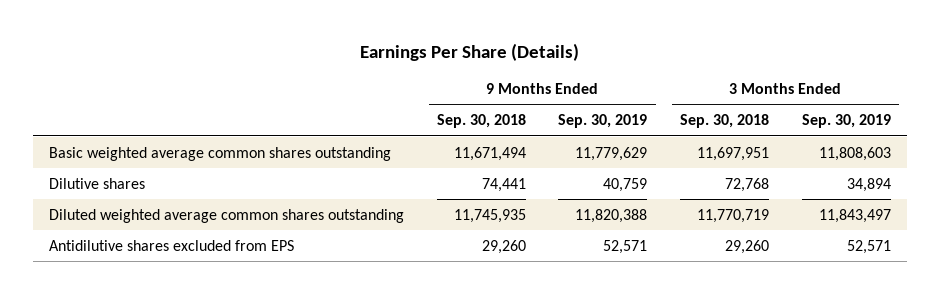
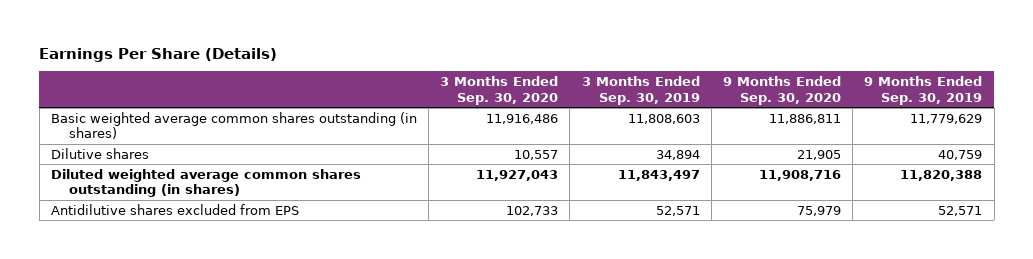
- | 9 Months Ended Sep. 30, 2018 | 9 Months Ended Sep. 30, 2019 | 3 Months Ended Sep. 30, 2018 | 3 Months Ended Sep. 30, 2019
+ | 3 Months Ended Sep. 30, 2020 | 3 Months Ended Sep. 30, 2019 | 9 Months Ended Sep. 30, 2020 | 9 Months Ended Sep. 30, 2019
- Basic weighted average common shares outstanding | 11,671,494 | 11,779,629 | 11,697,951 | 11,808,603
+ Basic weighted average common shares outstanding (in shares) | 11,916,486 | 11,808,603 | 11,886,811 | 11,779,629
- Diluted weighted average common shares outstanding | 11,745,935 | 11,820,388 | 11,770,719 | 11,843,497
+ Diluted weighted average common shares outstanding (in shares) | 11,927,043 | 11,843,497 | 11,908,716 | 11,820,388

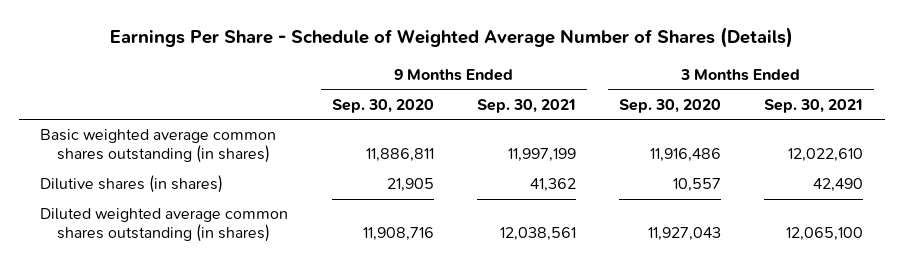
- Earnings Per Share (Details)
+ Earnings Per Share - Schedule of Weighted Average Number of Shares (Details)
- | 3 Months Ended Sep. 30, 2020 | 3 Months Ended Sep. 30, 2019 | 9 Months Ended Sep. 30, 2020 | 9 Months Ended Sep. 30, 2019
+ | 9 Months Ended Sep. 30, 2020 | 9 Months Ended Sep. 30, 2021 | 3 Months Ended Sep. 30, 2020 | 3 Months Ended Sep. 30, 2021
- Dilutive shares | 10,557 | 34,894 | 21,905 | 40,759
+ Dilutive shares (in shares) | 21,905 | 41,362 | 10,557 | 42,490
- Antidilutive shares excluded from EPS | 102,733 | 52,571 | 75,979 | 52,571

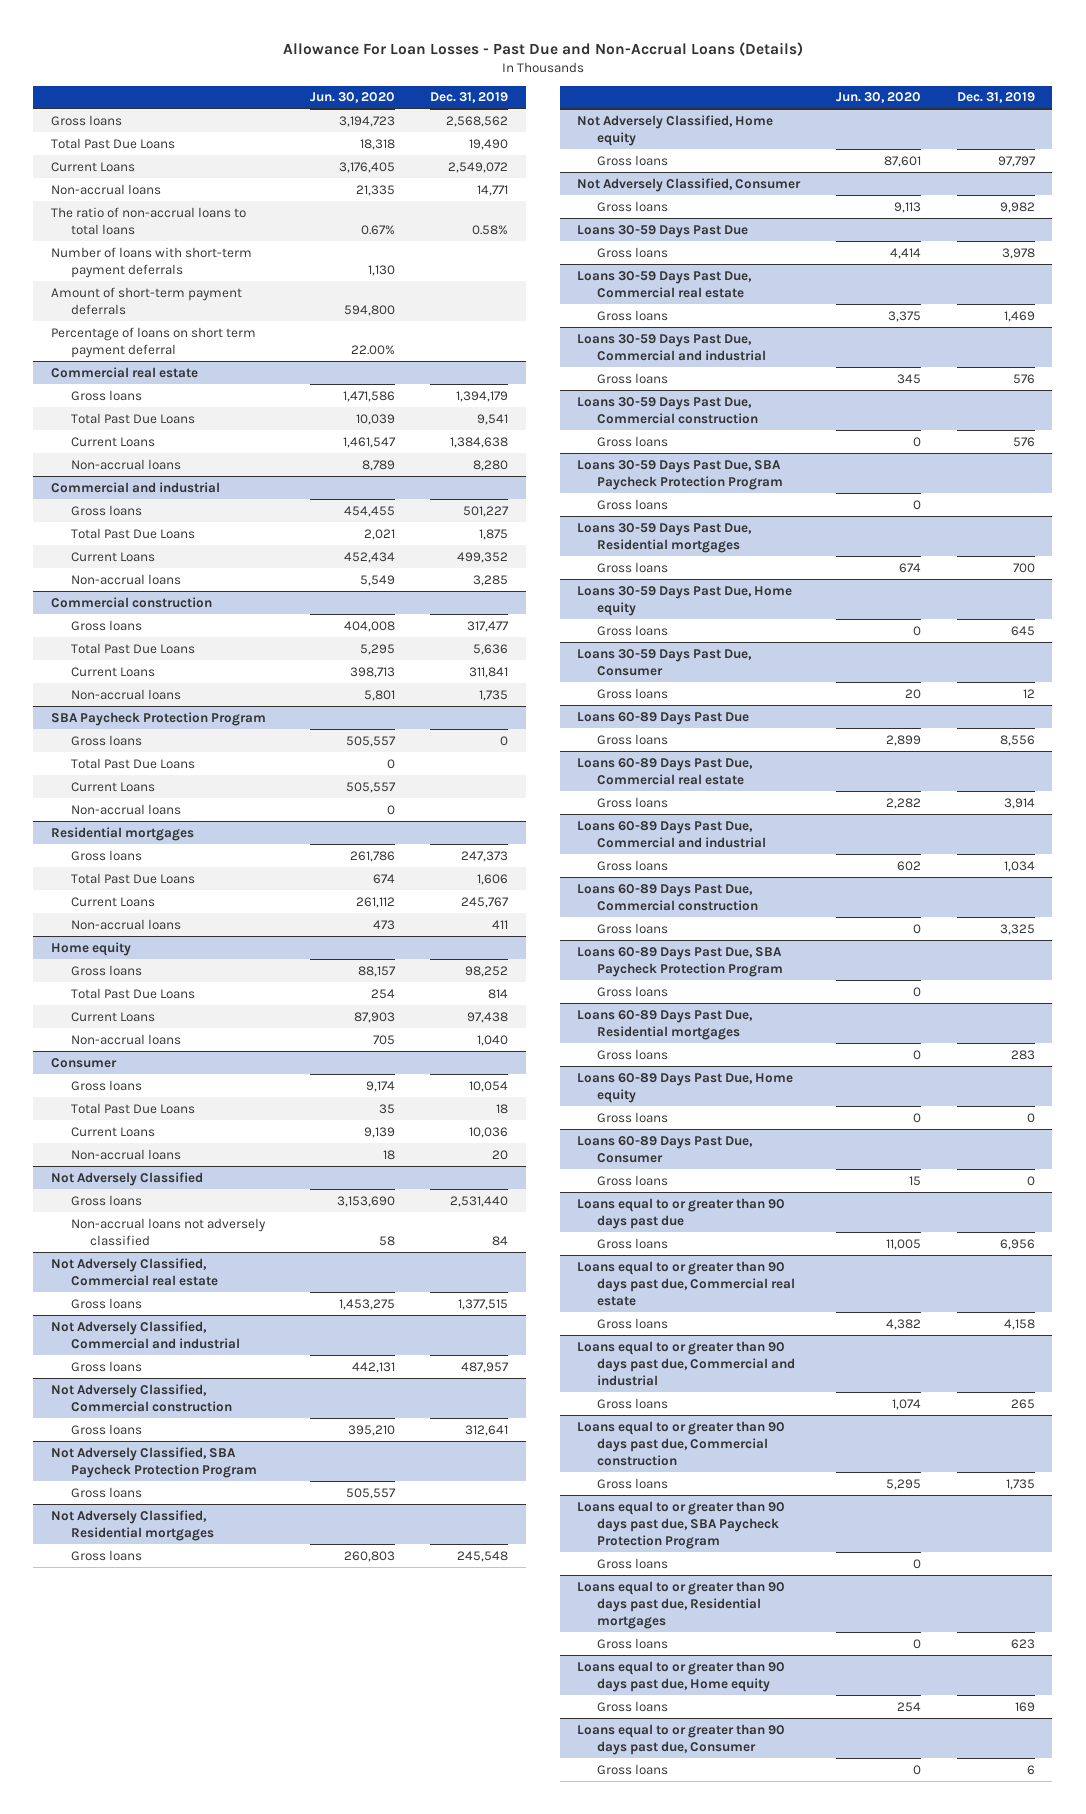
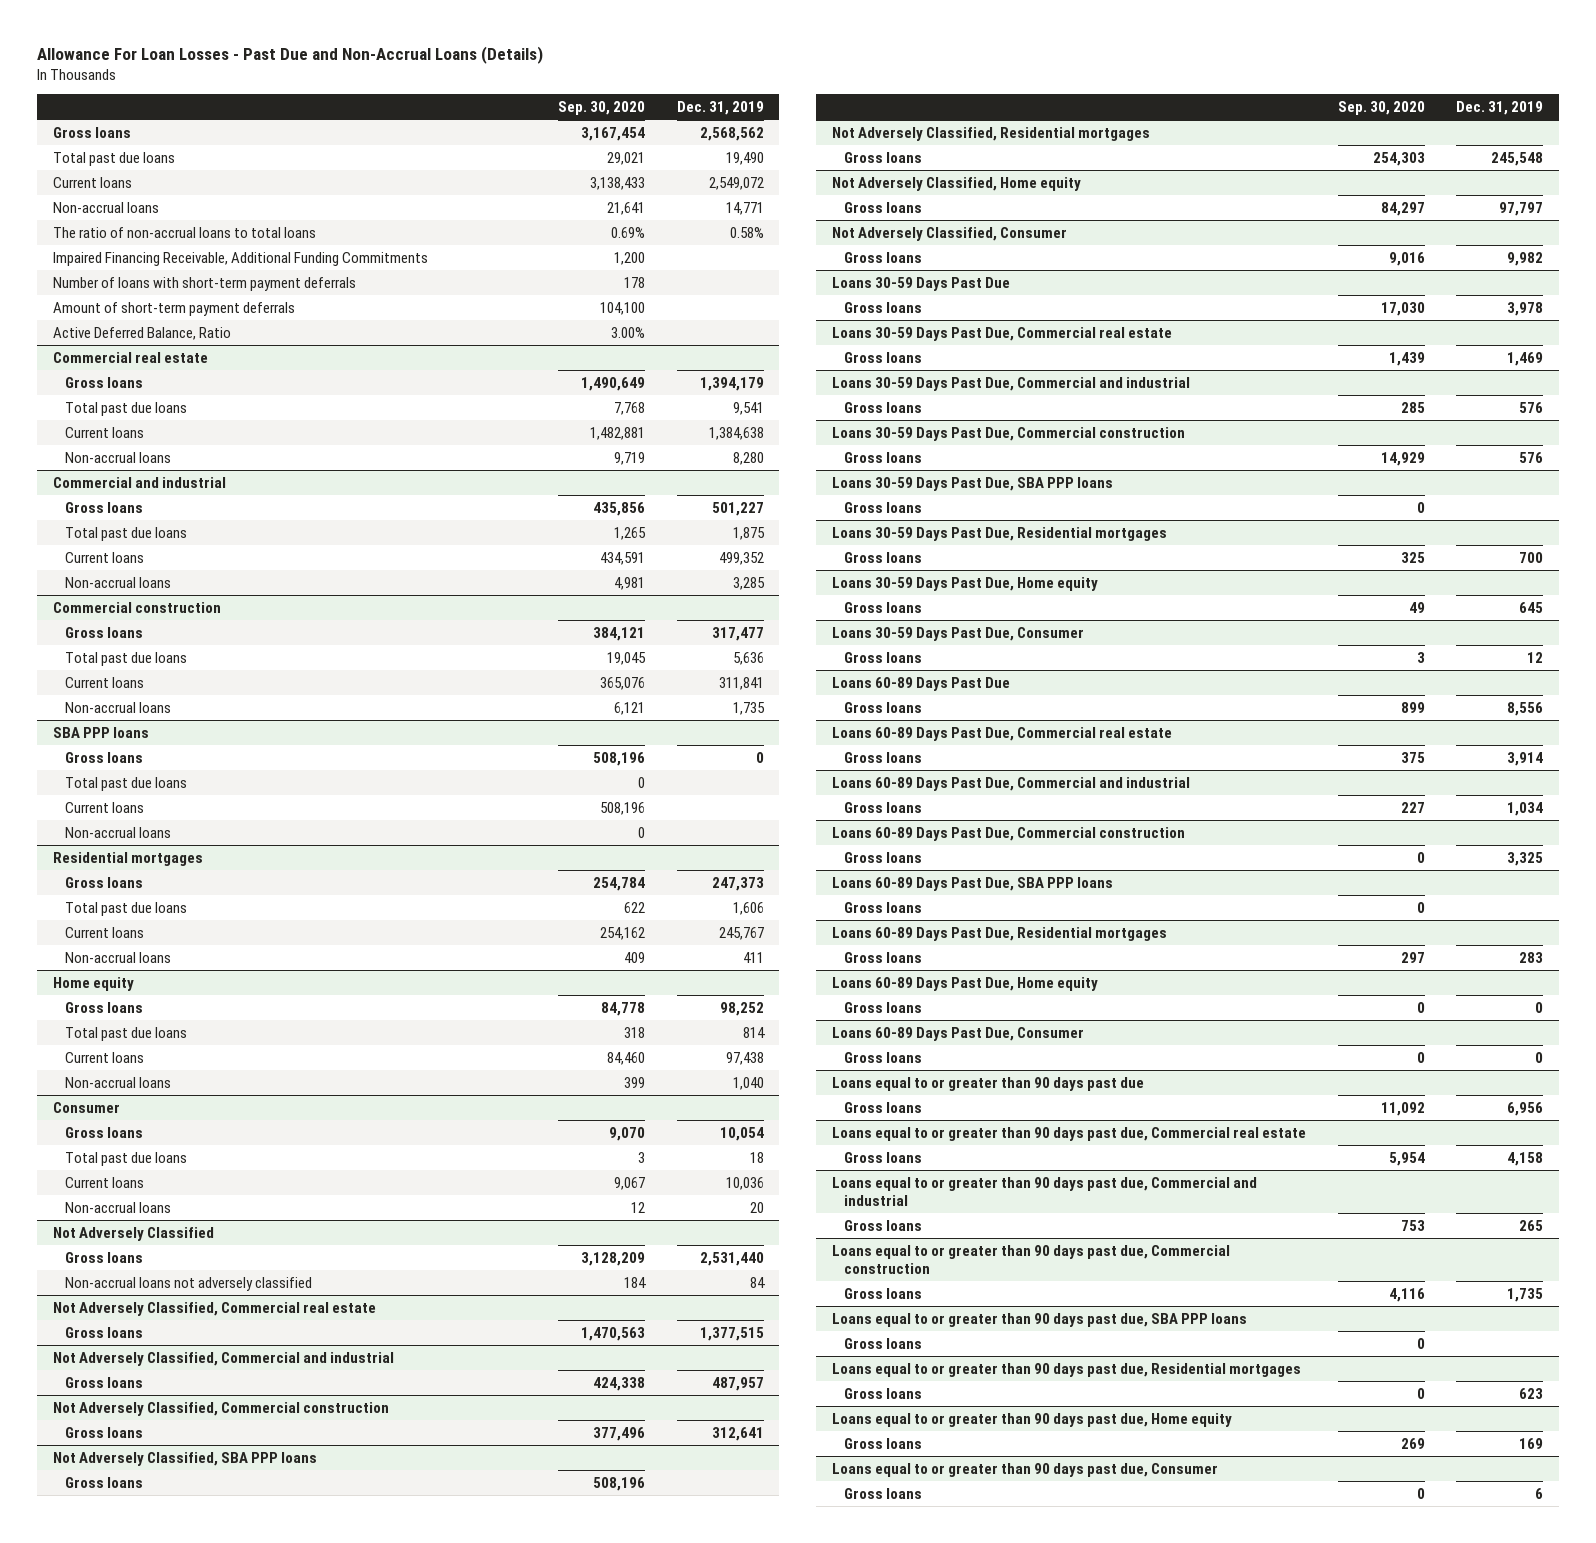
- | Jun. 30, 2020 | Dec. 31, 2019
+ | Sep. 30, 2020 | Dec. 31, 2019
- Total Past Due Loans | 18,318 | 19,490
- Current Loans | 3,176,405 | 2,549,072
+ Total past due loans | 29,021 | 19,490
+ Current loans | 3,138,433 | 2,549,072
+ Impaired Financing Receivable, Additional Funding Commitments | 1,200 |
- Percentage of loans on short term payment deferral | 22.00% |
+ Active Deferred Balance, Ratio | 3.00% |
@ Commercial real estate
- Total Past Due Loans | 10,039 | 9,541
- Current Loans | 1,461,547 | 1,384,638
+ Total past due loans | 7,768 | 9,541
+ Current loans | 1,482,881 | 1,384,638
@ Commercial and industrial
- Total Past Due Loans | 2,021 | 1,875
- Current Loans | 452,434 | 499,352
+ Total past due loans | 1,265 | 1,875
+ Current loans | 434,591 | 499,352
@ Commercial construction
- Total Past Due Loans | 5,295 | 5,636
- Current Loans | 398,713 | 311,841
+ Total past due loans | 19,045 | 5,636
+ Current loans | 365,076 | 311,841
- SBA Paycheck Protection Program
+ SBA PPP loans
- Total Past Due Loans | 0 |
- Current Loans | 505,557 |
+ Total past due loans | 0 |
+ Current loans | 508,196 |
@ Residential mortgages
- Total Past Due Loans | 674 | 1,606
- Current Loans | 261,112 | 245,767
+ Total past due loans | 622 | 1,606
+ Current loans | 254,162 | 245,767
@ Home equity
- Total Past Due Loans | 254 | 814
- Current Loans | 87,903 | 97,438
+ Total past due loans | 318 | 814
+ Current loans | 84,460 | 97,438
@ Consumer
- Total Past Due Loans | 35 | 18
- Current Loans | 9,139 | 10,036
+ Total past due loans | 3 | 18
+ Current loans | 9,067 | 10,036
- Not Adversely Classified, SBA Paycheck Protection Program
+ Not Adversely Classified, SBA PPP loans
- Loans 30-59 Days Past Due, SBA Paycheck Protection Program
+ Loans 30-59 Days Past Due, SBA PPP loans
- Loans 60-89 Days Past Due, SBA Paycheck Protection Program
+ Loans 60-89 Days Past Due, SBA PPP loans
- Loans equal to or greater than 90 days past due, SBA Paycheck Protection Program
+ Loans equal to or greater than 90 days past due, SBA PPP loans

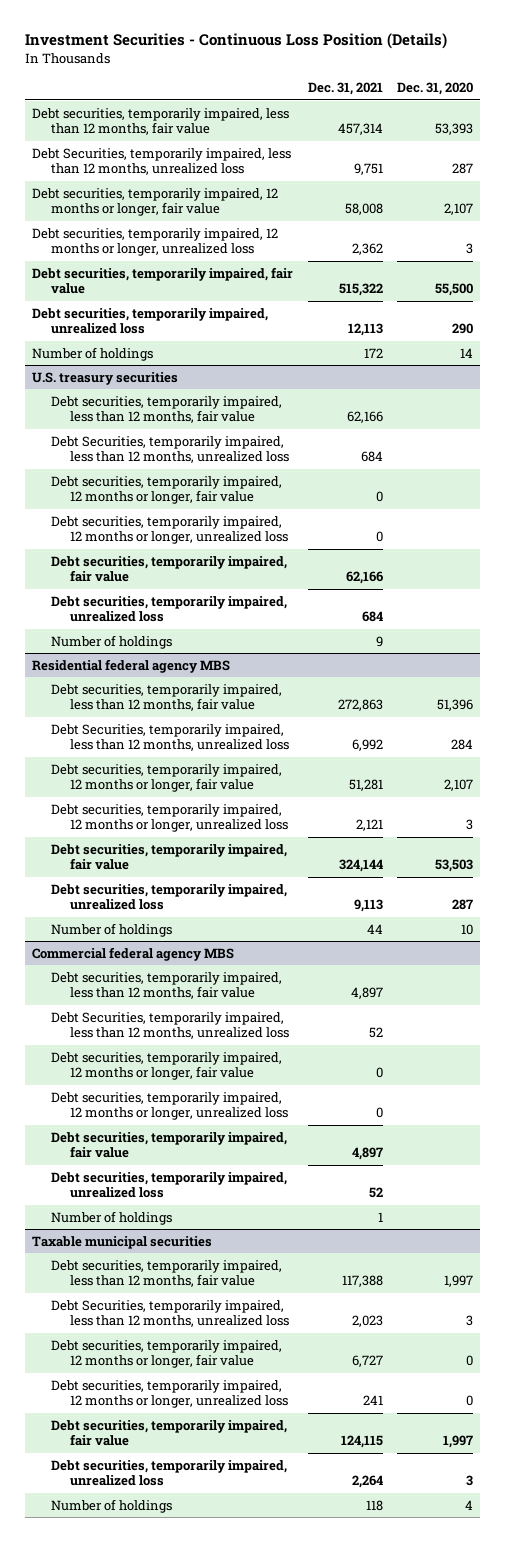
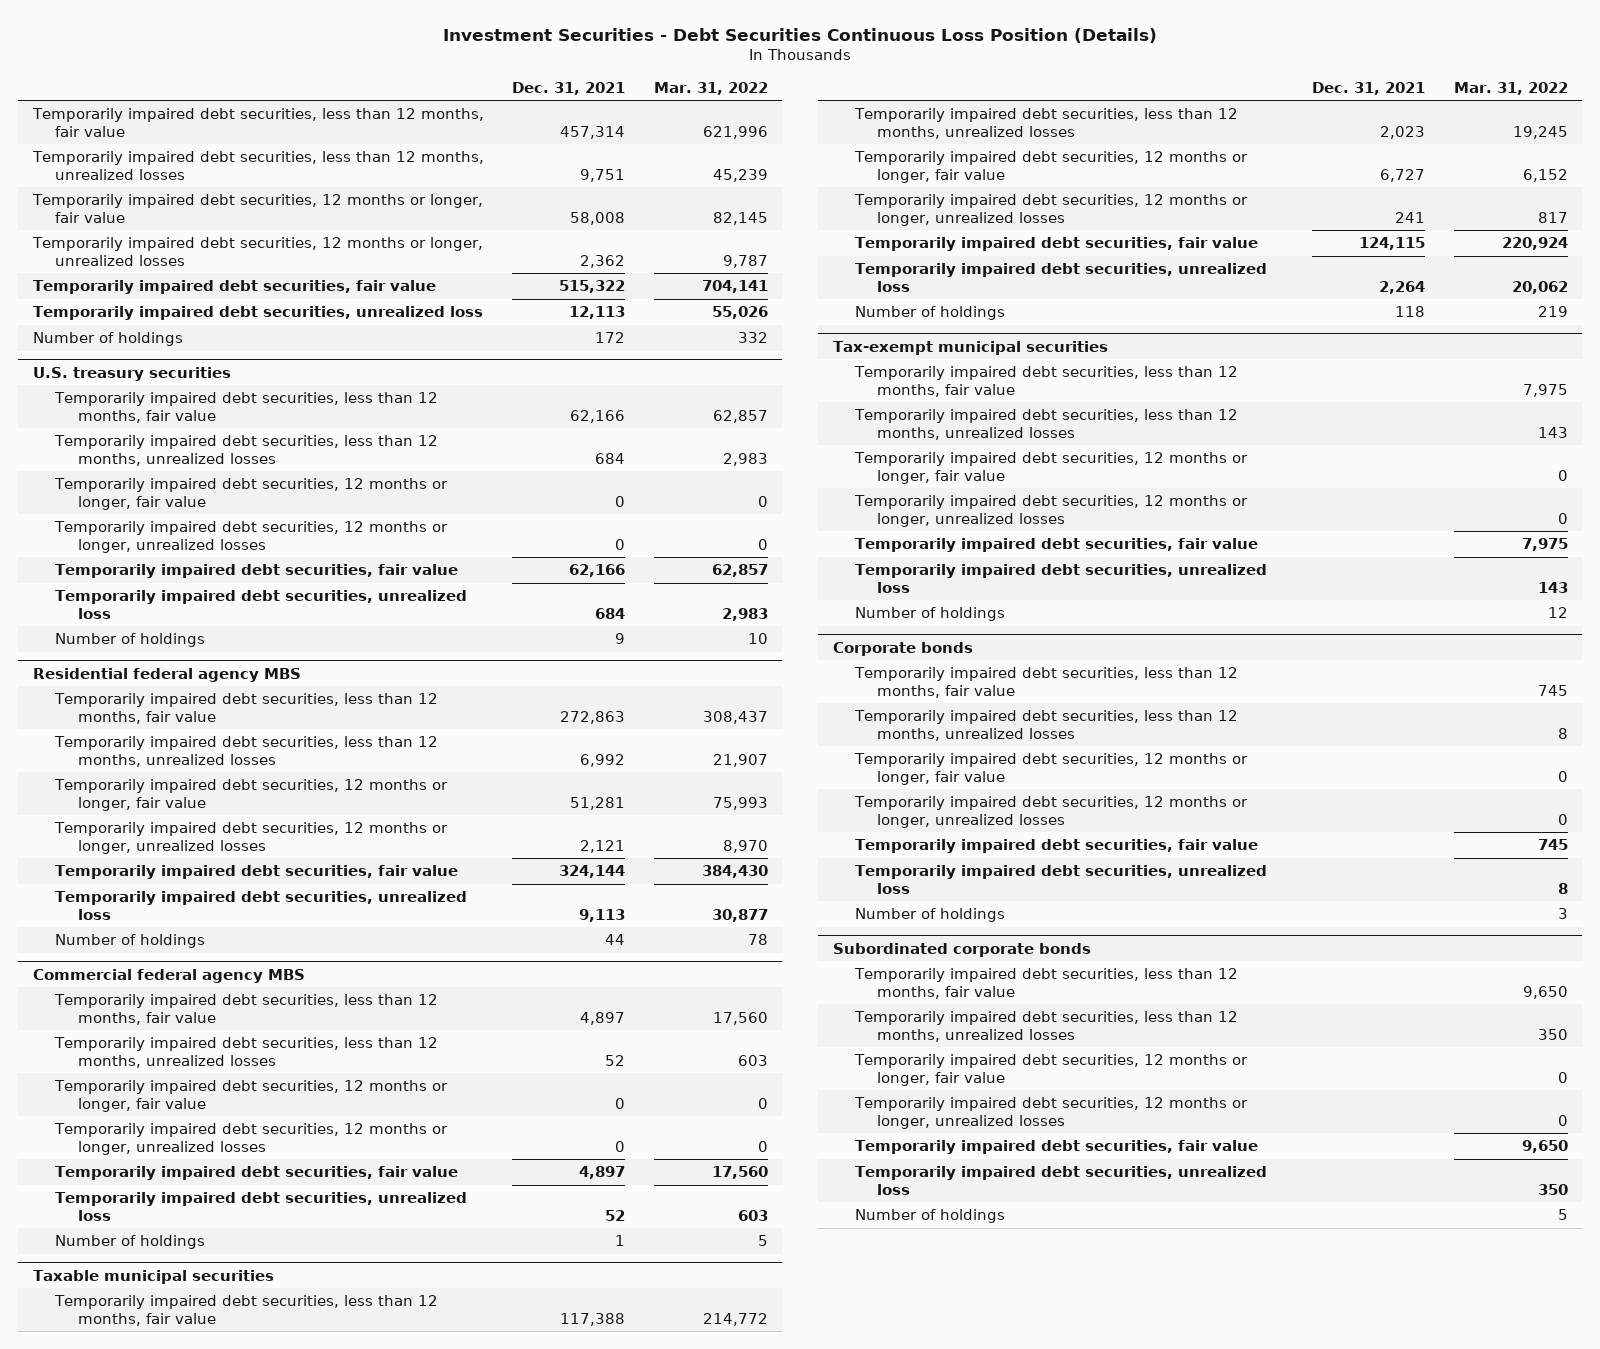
- Investment Securities - Continuous Loss Position (Details)
+ Investment Securities - Debt Securities Continuous Loss Position (Details)
- | Dec. 31, 2021 | Dec. 31, 2020
+ | Dec. 31, 2021 | Mar. 31, 2022
- Debt securities, temporarily impaired, less than 12 months, fair value | 457,314 | 53,393
- Debt Securities, temporarily impaired, less than 12 months, unrealized loss | 9,751 | 287
- Debt securities, temporarily impaired, 12 months or longer, fair value | 58,008 | 2,107
- Debt securities, temporarily impaired, 12 months or longer, unrealized loss | 2,362 | 3
- Debt securities, temporarily impaired, fair value | 515,322 | 55,500
- Debt securities, temporarily impaired, unrealized loss | 12,113 | 290
+ Temporarily impaired debt securities, less than 12 months, fair value | 457,314 | 621,996
+ Temporarily impaired debt securities, less than 12 months, unrealized losses | 9,751 | 45,239
+ Temporarily impaired debt securities, 12 months or longer, fair value | 58,008 | 82,145
+ Temporarily impaired debt securities, 12 months or longer, unrealized losses | 2,362 | 9,787
+ Temporarily impaired debt securities, fair value | 515,322 | 704,141
+ Temporarily impaired debt securities, unrealized loss | 12,113 | 55,026
@ U.S. treasury securities
- Debt securities, temporarily impaired, less than 12 months, fair value | 62,166 |
- Debt Securities, temporarily impaired, less than 12 months, unrealized loss | 684 |
- Debt securities, temporarily impaired, 12 months or longer, fair value | 0 |
- Debt securities, temporarily impaired, 12 months or longer, unrealized loss | 0 |
- Debt securities, temporarily impaired, fair value | 62,166 |
- Debt securities, temporarily impaired, unrealized loss | 684 |
+ Temporarily impaired debt securities, less than 12 months, fair value | 62,166 | 62,857
+ Temporarily impaired debt securities, less than 12 months, unrealized losses | 684 | 2,983
+ Temporarily impaired debt securities, 12 months or longer, fair value | 0 | 0
+ Temporarily impaired debt securities, 12 months or longer, unrealized losses | 0 | 0
+ Temporarily impaired debt securities, fair value | 62,166 | 62,857
+ Temporarily impaired debt securities, unrealized loss | 684 | 2,983
@ Residential federal agency MBS
- Debt securities, temporarily impaired, less than 12 months, fair value | 272,863 | 51,396
- Debt Securities, temporarily impaired, less than 12 months, unrealized loss | 6,992 | 284
- Debt securities, temporarily impaired, 12 months or longer, fair value | 51,281 | 2,107
- Debt securities, temporarily impaired, 12 months or longer, unrealized loss | 2,121 | 3
- Debt securities, temporarily impaired, fair value | 324,144 | 53,503
- Debt securities, temporarily impaired, unrealized loss | 9,113 | 287
+ Temporarily impaired debt securities, less than 12 months, fair value | 272,863 | 308,437
+ Temporarily impaired debt securities, less than 12 months, unrealized losses | 6,992 | 21,907
+ Temporarily impaired debt securities, 12 months or longer, fair value | 51,281 | 75,993
+ Temporarily impaired debt securities, 12 months or longer, unrealized losses | 2,121 | 8,970
+ Temporarily impaired debt securities, fair value | 324,144 | 384,430
+ Temporarily impaired debt securities, unrealized loss | 9,113 | 30,877
@ Commercial federal agency MBS
- Debt securities, temporarily impaired, less than 12 months, fair value | 4,897 |
- Debt Securities, temporarily impaired, less than 12 months, unrealized loss | 52 |
- Debt securities, temporarily impaired, 12 months or longer, fair value | 0 |
- Debt securities, temporarily impaired, 12 months or longer, unrealized loss | 0 |
- Debt securities, temporarily impaired, fair value | 4,897 |
- Debt securities, temporarily impaired, unrealized loss | 52 |
+ Temporarily impaired debt securities, less than 12 months, fair value | 4,897 | 17,560
+ Temporarily impaired debt securities, less than 12 months, unrealized losses | 52 | 603
+ Temporarily impaired debt securities, 12 months or longer, fair value | 0 | 0
+ Temporarily impaired debt securities, 12 months or longer, unrealized losses | 0 | 0
+ Temporarily impaired debt securities, fair value | 4,897 | 17,560
+ Temporarily impaired debt securities, unrealized loss | 52 | 603
@ Taxable municipal securities
- Debt securities, temporarily impaired, less than 12 months, fair value | 117,388 | 1,997
- Debt Securities, temporarily impaired, less than 12 months, unrealized loss | 2,023 | 3
- Debt securities, temporarily impaired, 12 months or longer, fair value | 6,727 | 0
- Debt securities, temporarily impaired, 12 months or longer, unrealized loss | 241 | 0
- Debt securities, temporarily impaired, fair value | 124,115 | 1,997
- Debt securities, temporarily impaired, unrealized loss | 2,264 | 3
+ Temporarily impaired debt securities, less than 12 months, fair value | 117,388 | 214,772
+ Temporarily impaired debt securities, less than 12 months, unrealized losses | 2,023 | 19,245
+ Temporarily impaired debt securities, 12 months or longer, fair value | 6,727 | 6,152
+ Temporarily impaired debt securities, 12 months or longer, unrealized losses | 241 | 817
+ Temporarily impaired debt securities, fair value | 124,115 | 220,924
+ Temporarily impaired debt securities, unrealized loss | 2,264 | 20,062
+ Tax-exempt municipal securities
+ Temporarily impaired debt securities, less than 12 months, fair value | | 7,975
+ Temporarily impaired debt securities, less than 12 months, unrealized losses | | 143
+ Temporarily impaired debt securities, 12 months or longer, fair value | | 0
+ Temporarily impaired debt securities, 12 months or longer, unrealized losses | | 0
+ Temporarily impaired debt securities, fair value | | 7,975
+ Temporarily impaired debt securities, unrealized loss | | 143
+ Number of holdings | | 12
+ Corporate bonds
+ Temporarily impaired debt securities, less than 12 months, fair value | | 745
+ Temporarily impaired debt securities, less than 12 months, unrealized losses | | 8
+ Temporarily impaired debt securities, 12 months or longer, fair value | | 0
+ Temporarily impaired debt securities, 12 months or longer, unrealized losses | | 0
+ Temporarily impaired debt securities, fair value | | 745
+ Temporarily impaired debt securities, unrealized loss | | 8
+ Number of holdings | | 3
+ Subordinated corporate bonds
+ Temporarily impaired debt securities, less than 12 months, fair value | | 9,650
+ Temporarily impaired debt securities, less than 12 months, unrealized losses | | 350
+ Temporarily impaired debt securities, 12 months or longer, fair value | | 0
+ Temporarily impaired debt securities, 12 months or longer, unrealized losses | | 0
+ Temporarily impaired debt securities, fair value | | 9,650
+ Temporarily impaired debt securities, unrealized loss | | 350
+ Number of holdings | | 5

